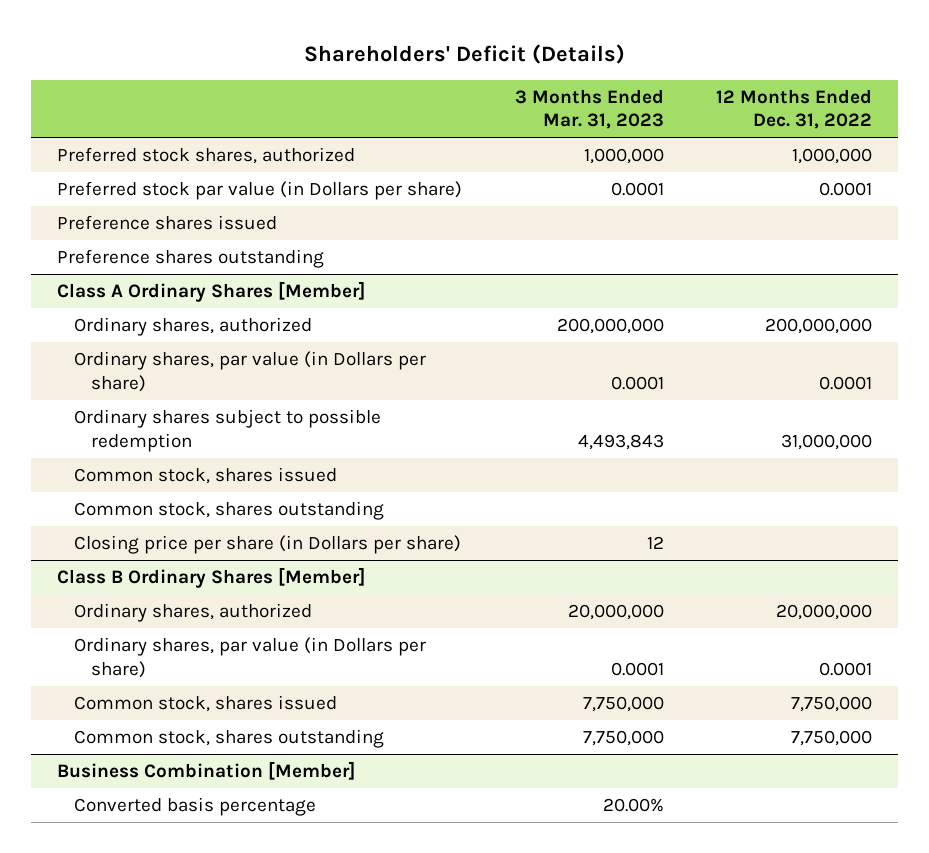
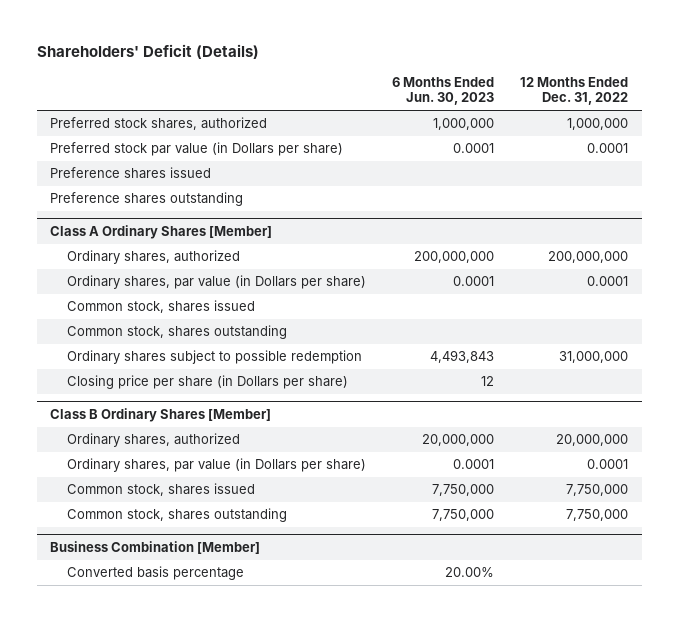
- | 3 Months Ended Mar. 31, 2023 | 12 Months Ended Dec. 31, 2022
+ | 6 Months Ended Jun. 30, 2023 | 12 Months Ended Dec. 31, 2022
@ Class A Ordinary Shares [Member]
moved down: Ordinary shares subject to possible redemption | 4,493,843 | 31,000,000

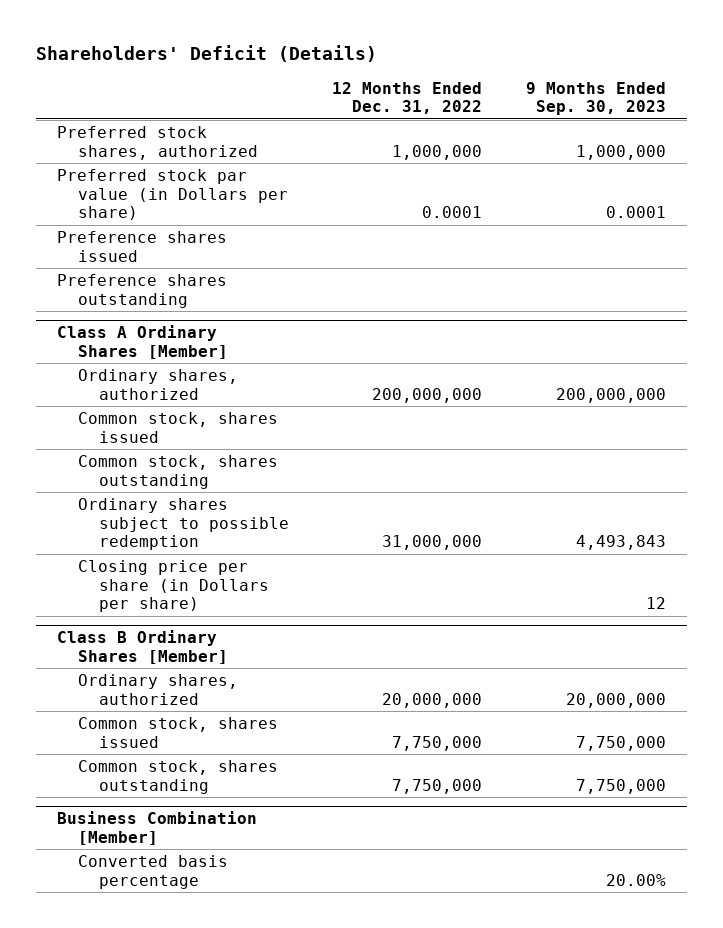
- | 6 Months Ended Jun. 30, 2023 | 12 Months Ended Dec. 31, 2022
+ | 12 Months Ended Dec. 31, 2022 | 9 Months Ended Sep. 30, 2023
@ Class A Ordinary Shares [Member]
- Ordinary shares, par value (in Dollars per share) | 0.0001 | 0.0001
@ Class B Ordinary Shares [Member]
- Ordinary shares, par value (in Dollars per share) | 0.0001 | 0.0001

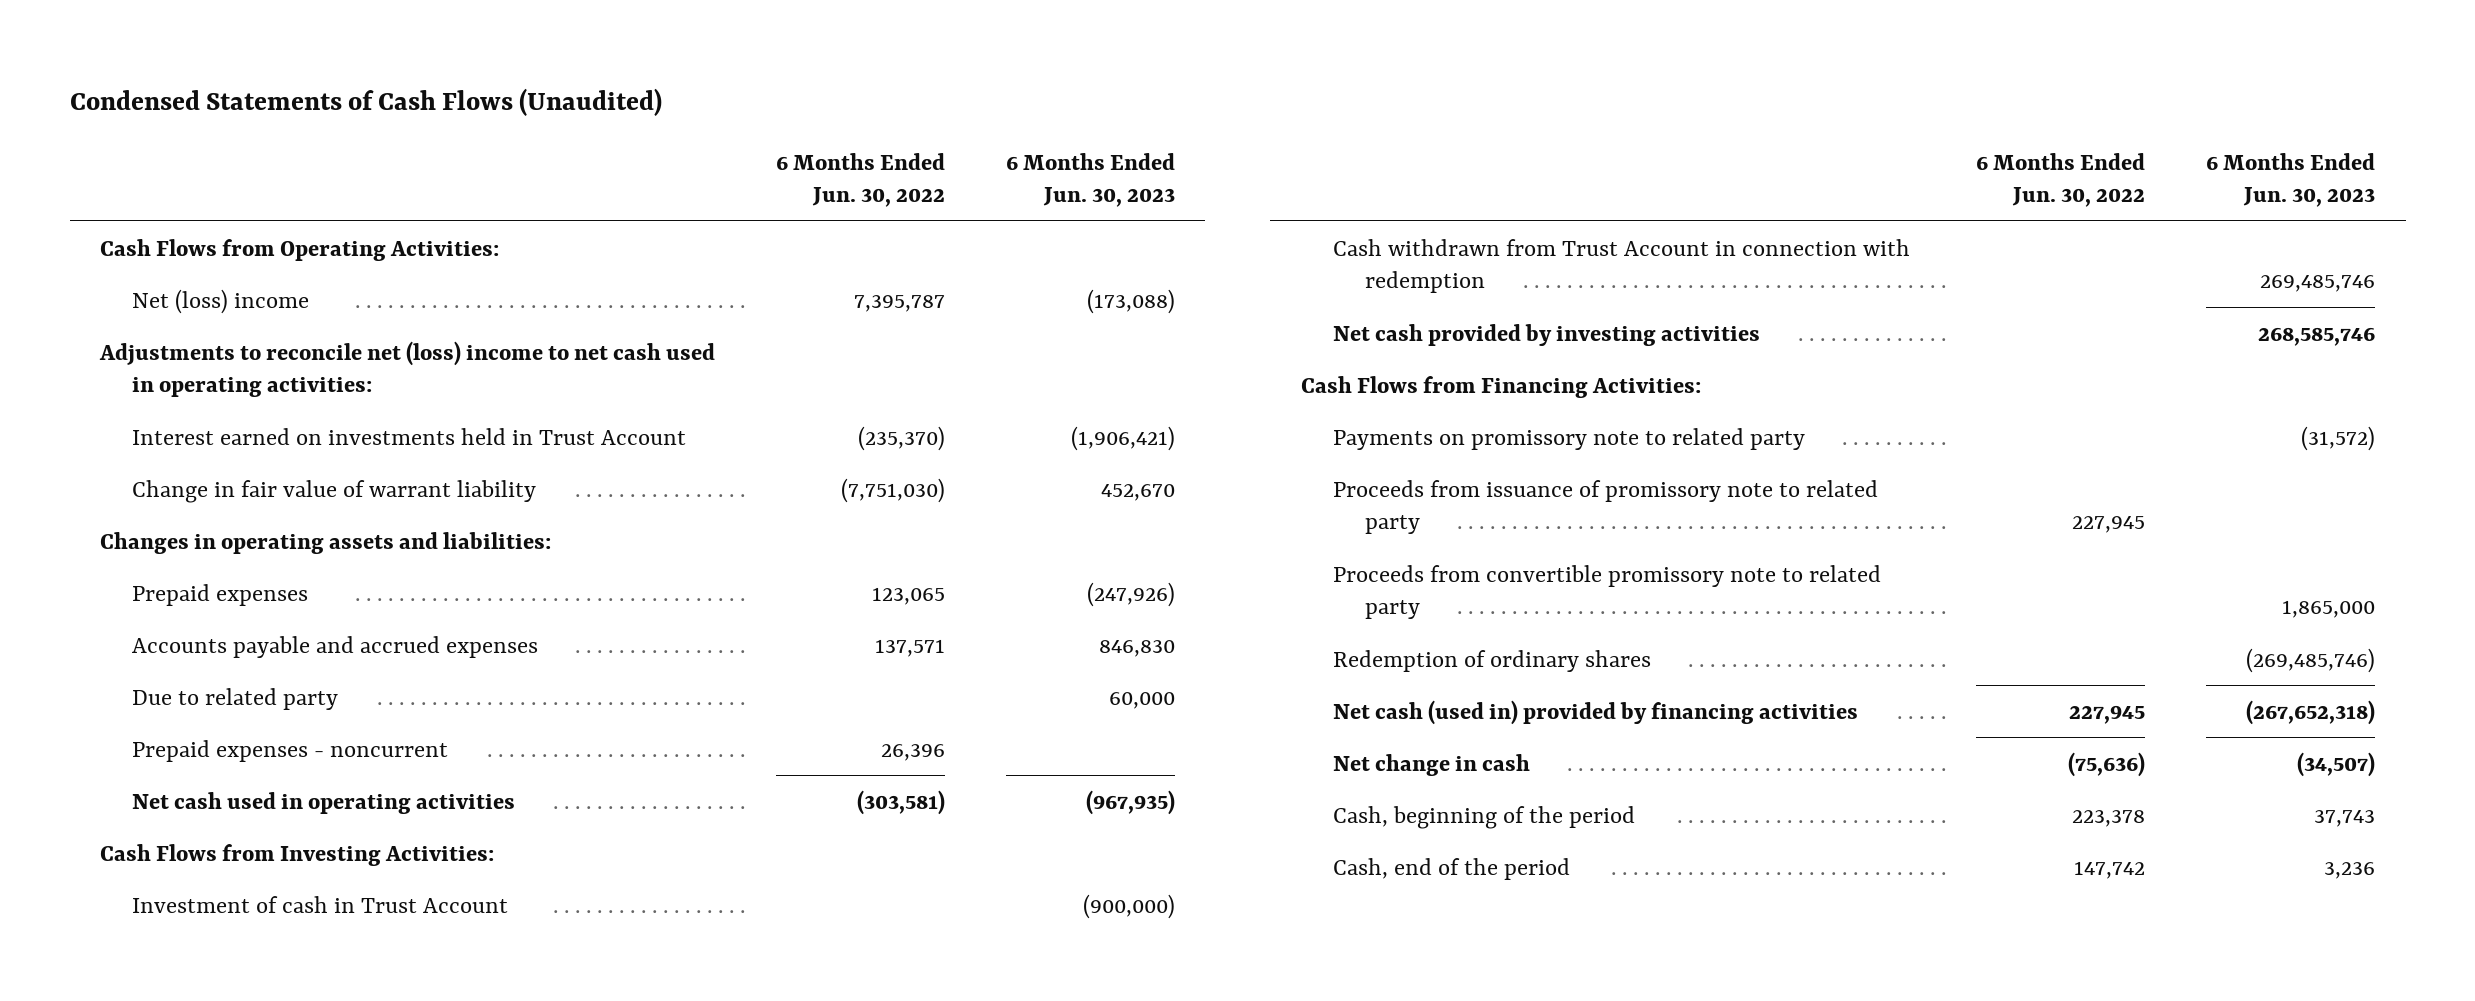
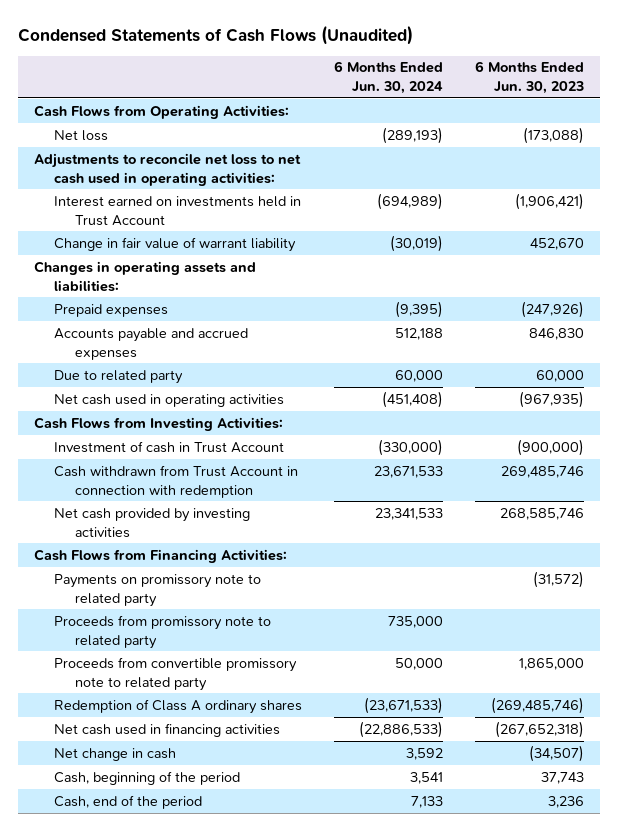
- | 6 Months Ended Jun. 30, 2022 | 6 Months Ended Jun. 30, 2023
+ | 6 Months Ended Jun. 30, 2024 | 6 Months Ended Jun. 30, 2023
- Net (loss) income | 7,395,787 | (173,088)
- Adjustments to reconcile net (loss) income to net cash used in operating activities:
+ Net loss | (289,193) | (173,088)
+ Adjustments to reconcile net loss to net cash used in operating activities:
- Prepaid expenses - noncurrent | 26,396 |
- Proceeds from issuance of promissory note to related party | 227,945 |
+ Proceeds from promissory note to related party | 735,000 |
- Redemption of ordinary shares | | (269,485,746)
- Net cash (used in) provided by financing activities | 227,945 | (267,652,318)
+ Redemption of Class A ordinary shares | (23,671,533) | (269,485,746)
+ Net cash used in financing activities | (22,886,533) | (267,652,318)

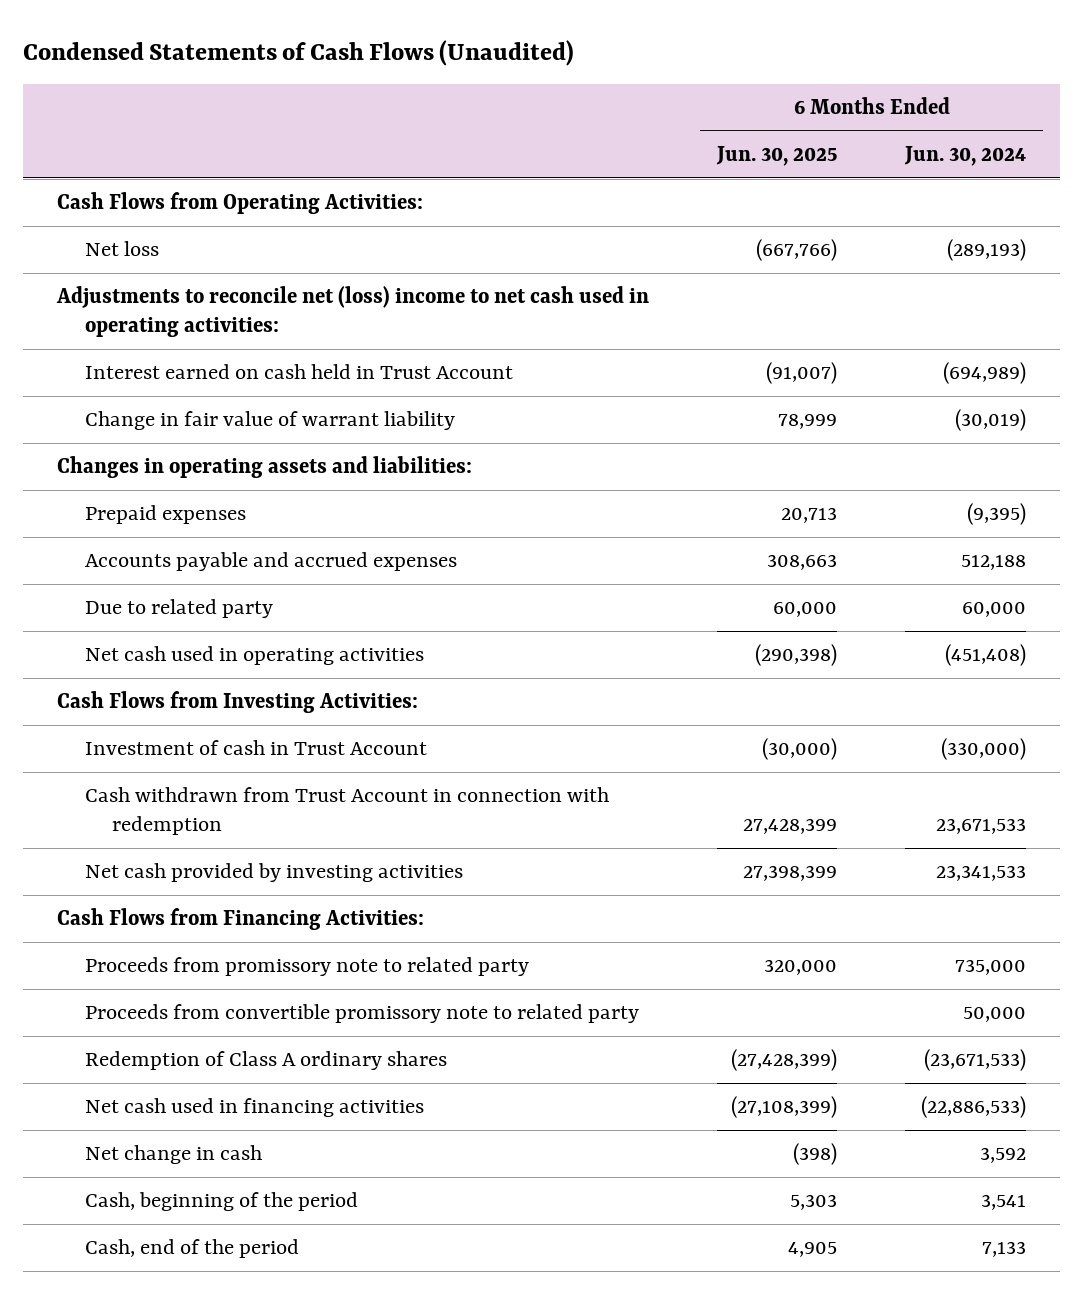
- | 6 Months Ended Jun. 30, 2024 | 6 Months Ended Jun. 30, 2023
+ | 6 Months Ended Jun. 30, 2025 | 6 Months Ended Jun. 30, 2024
- Adjustments to reconcile net loss to net cash used in operating activities:
- Interest earned on investments held in Trust Account | (694,989) | (1,906,421)
+ Adjustments to reconcile net (loss) income to net cash used in operating activities:
+ Interest earned on cash held in Trust Account | (91,007) | (694,989)
- Payments on promissory note to related party | | (31,572)

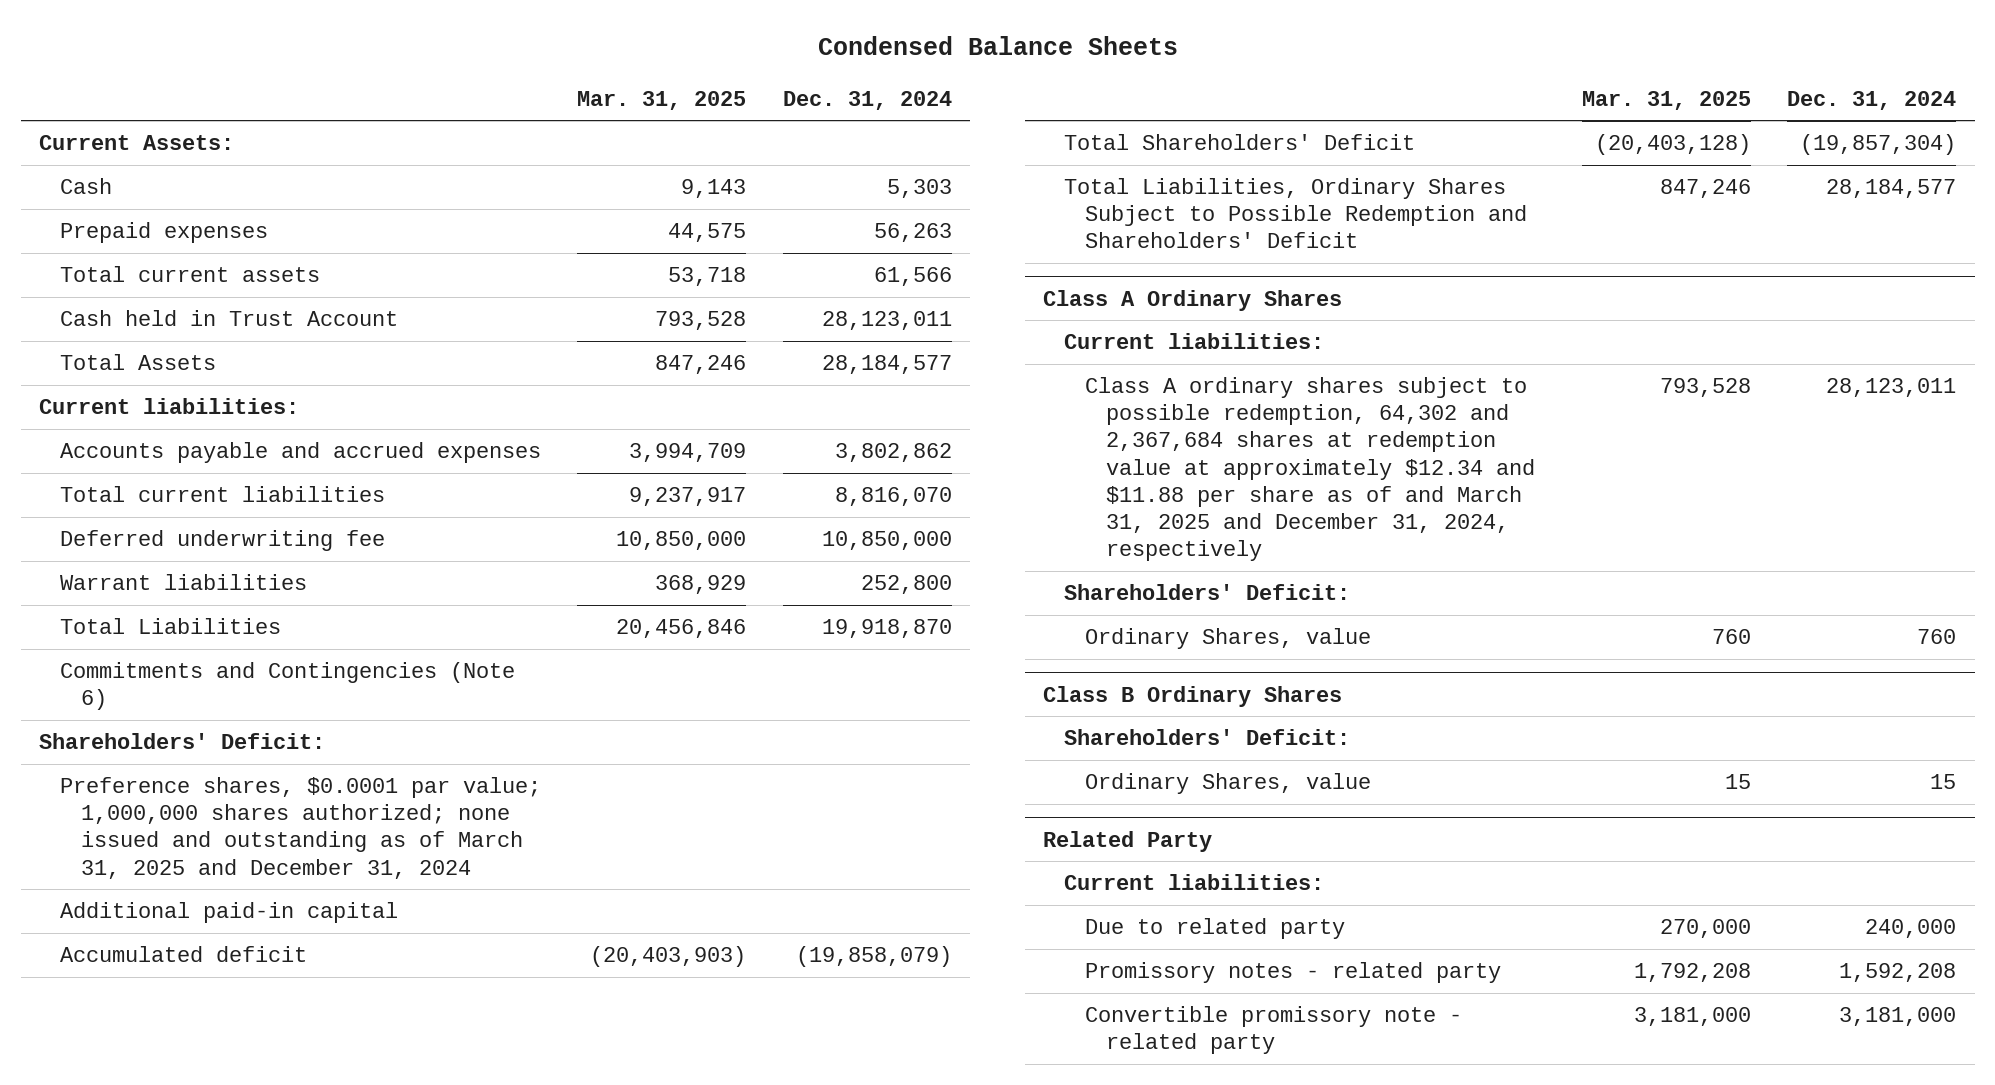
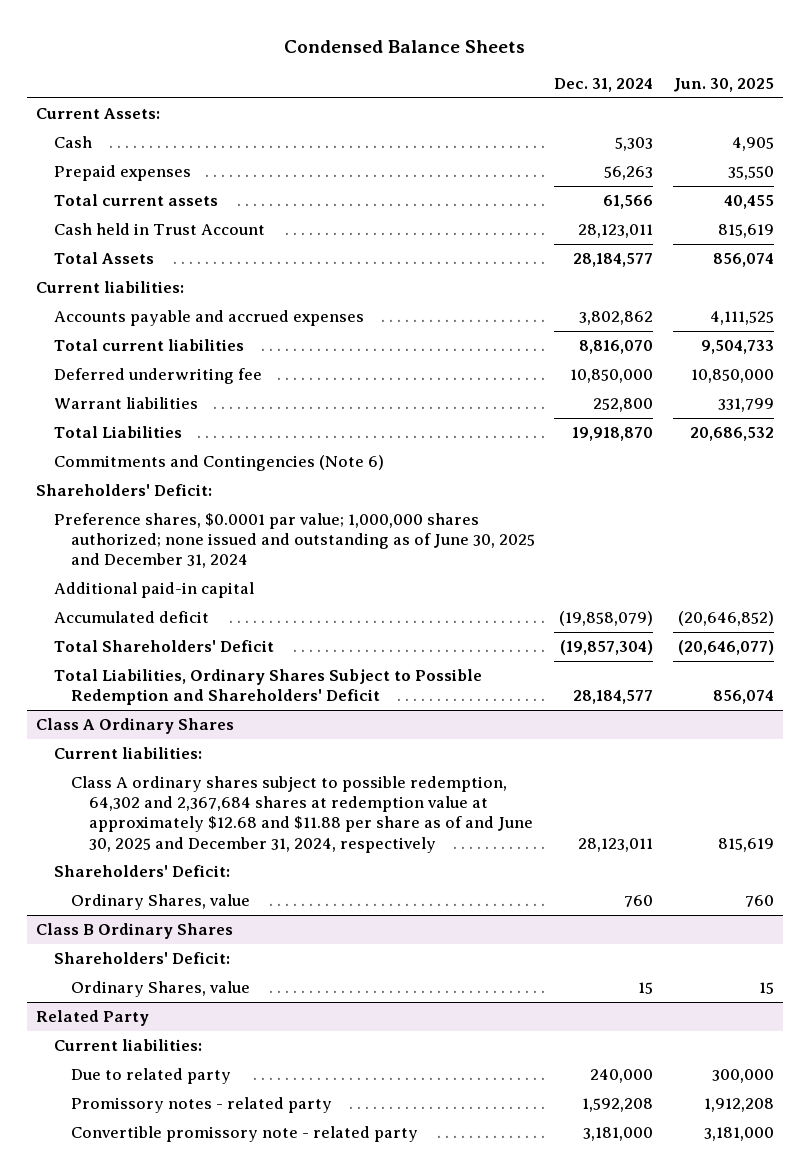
- | Mar. 31, 2025 | Dec. 31, 2024
+ | Dec. 31, 2024 | Jun. 30, 2025
- Preference shares, $0.0001 par value; 1,000,000 shares authorized; none issued and outstanding as of March 31, 2025 and December 31, 2024
+ Preference shares, $0.0001 par value; 1,000,000 shares authorized; none issued and outstanding as of June 30, 2025 and December 31, 2024
@ Class A Ordinary Shares
- Class A ordinary shares subject to possible redemption, 64,302 and 2,367,684 shares at redemption value at approximately $12.34 and $11.88 per share as of and March 31, 2025 and December 31, 2024, respectively | 793,528 | 28,123,011
+ Class A ordinary shares subject to possible redemption, 64,302 and 2,367,684 shares at redemption value at approximately $12.68 and $11.88 per share as of and June 30, 2025 and December 31, 2024, respectively | 28,123,011 | 815,619

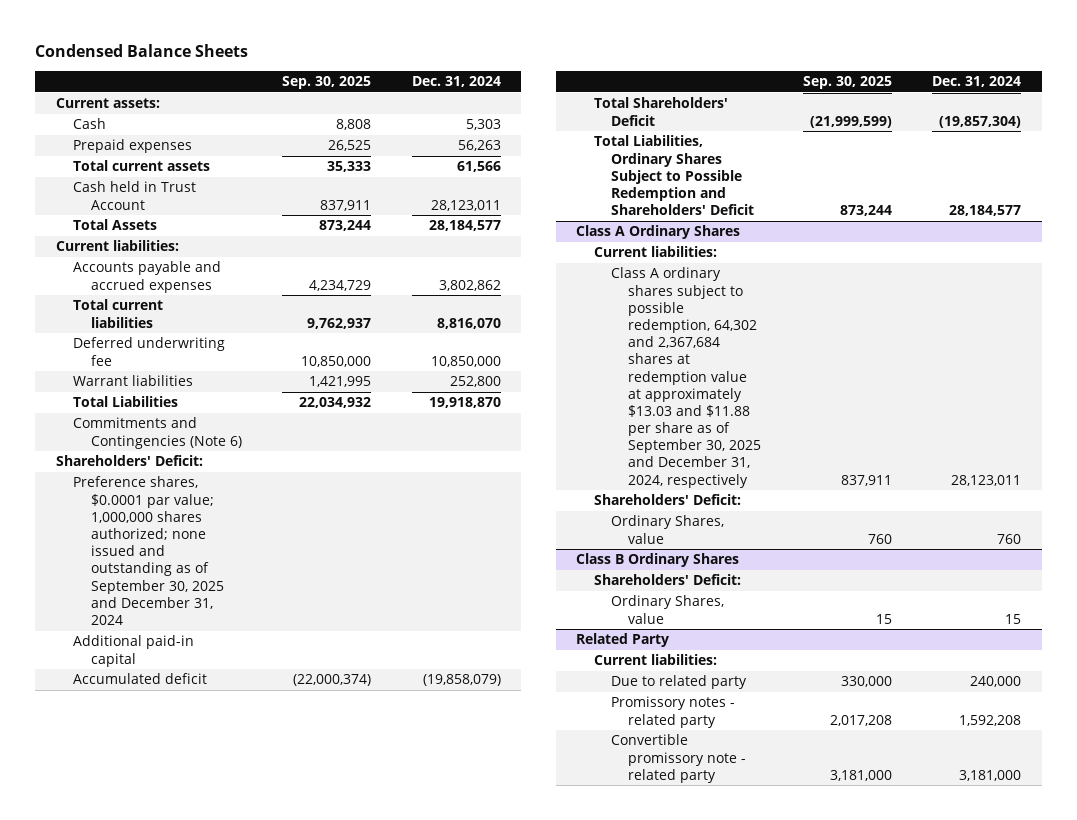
- | Dec. 31, 2024 | Jun. 30, 2025
+ | Sep. 30, 2025 | Dec. 31, 2024
- Current Assets:
+ Current assets:
- Preference shares, $0.0001 par value; 1,000,000 shares authorized; none issued and outstanding as of June 30, 2025 and December 31, 2024
+ Preference shares, $0.0001 par value; 1,000,000 shares authorized; none issued and outstanding as of September 30, 2025 and December 31, 2024
@ Class A Ordinary Shares
- Class A ordinary shares subject to possible redemption, 64,302 and 2,367,684 shares at redemption value at approximately $12.68 and $11.88 per share as of and June 30, 2025 and December 31, 2024, respectively | 28,123,011 | 815,619
+ Class A ordinary shares subject to possible redemption, 64,302 and 2,367,684 shares at redemption value at approximately $13.03 and $11.88 per share as of September 30, 2025 and December 31, 2024, respectively | 837,911 | 28,123,011

